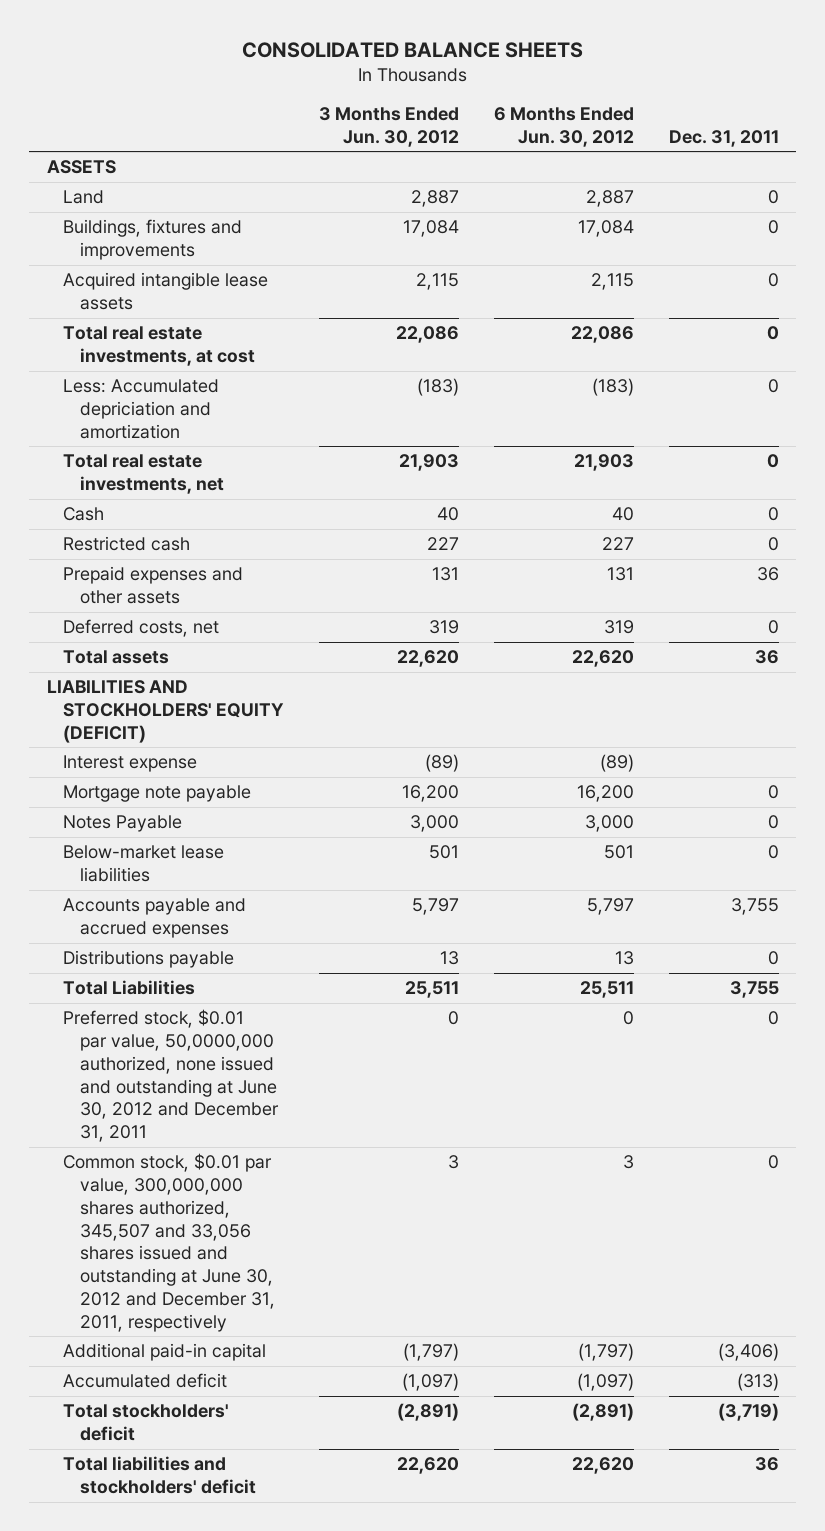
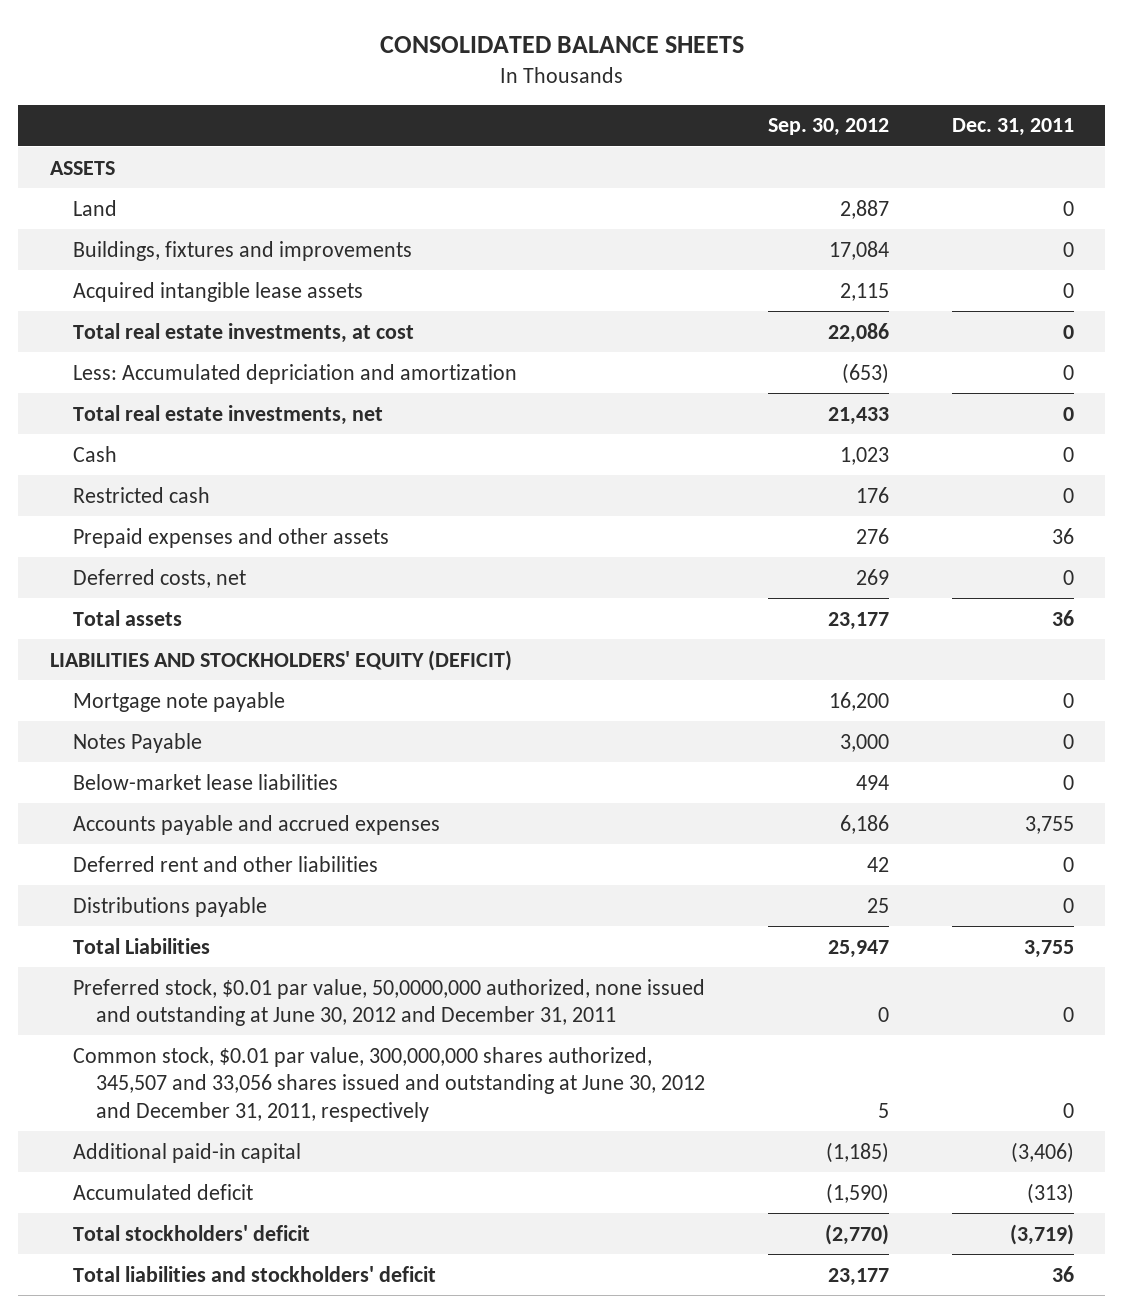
- | 3 Months Ended Jun. 30, 2012 | 6 Months Ended Jun. 30, 2012 | Dec. 31, 2011
+ | Sep. 30, 2012 | Dec. 31, 2011
- Interest expense | (89) | (89) |
+ Deferred rent and other liabilities | 42 | 0

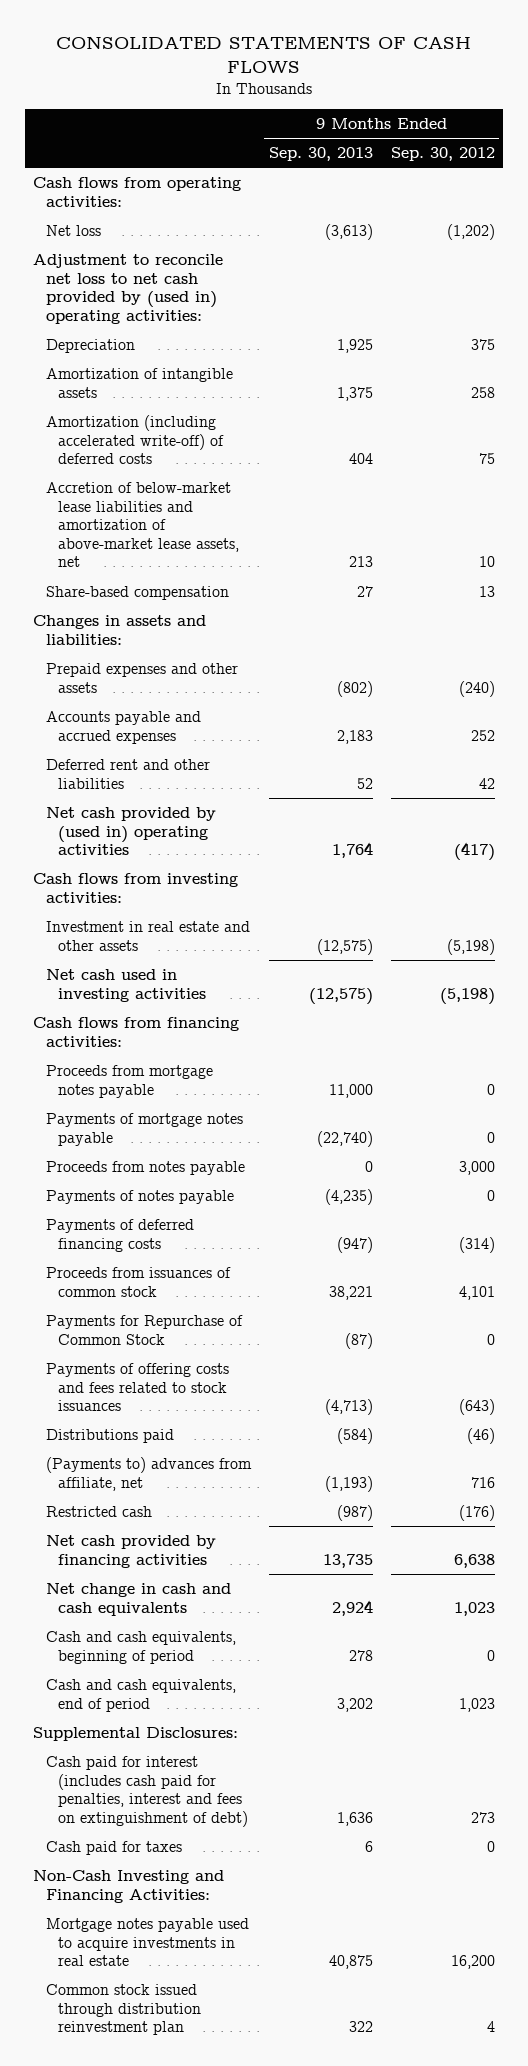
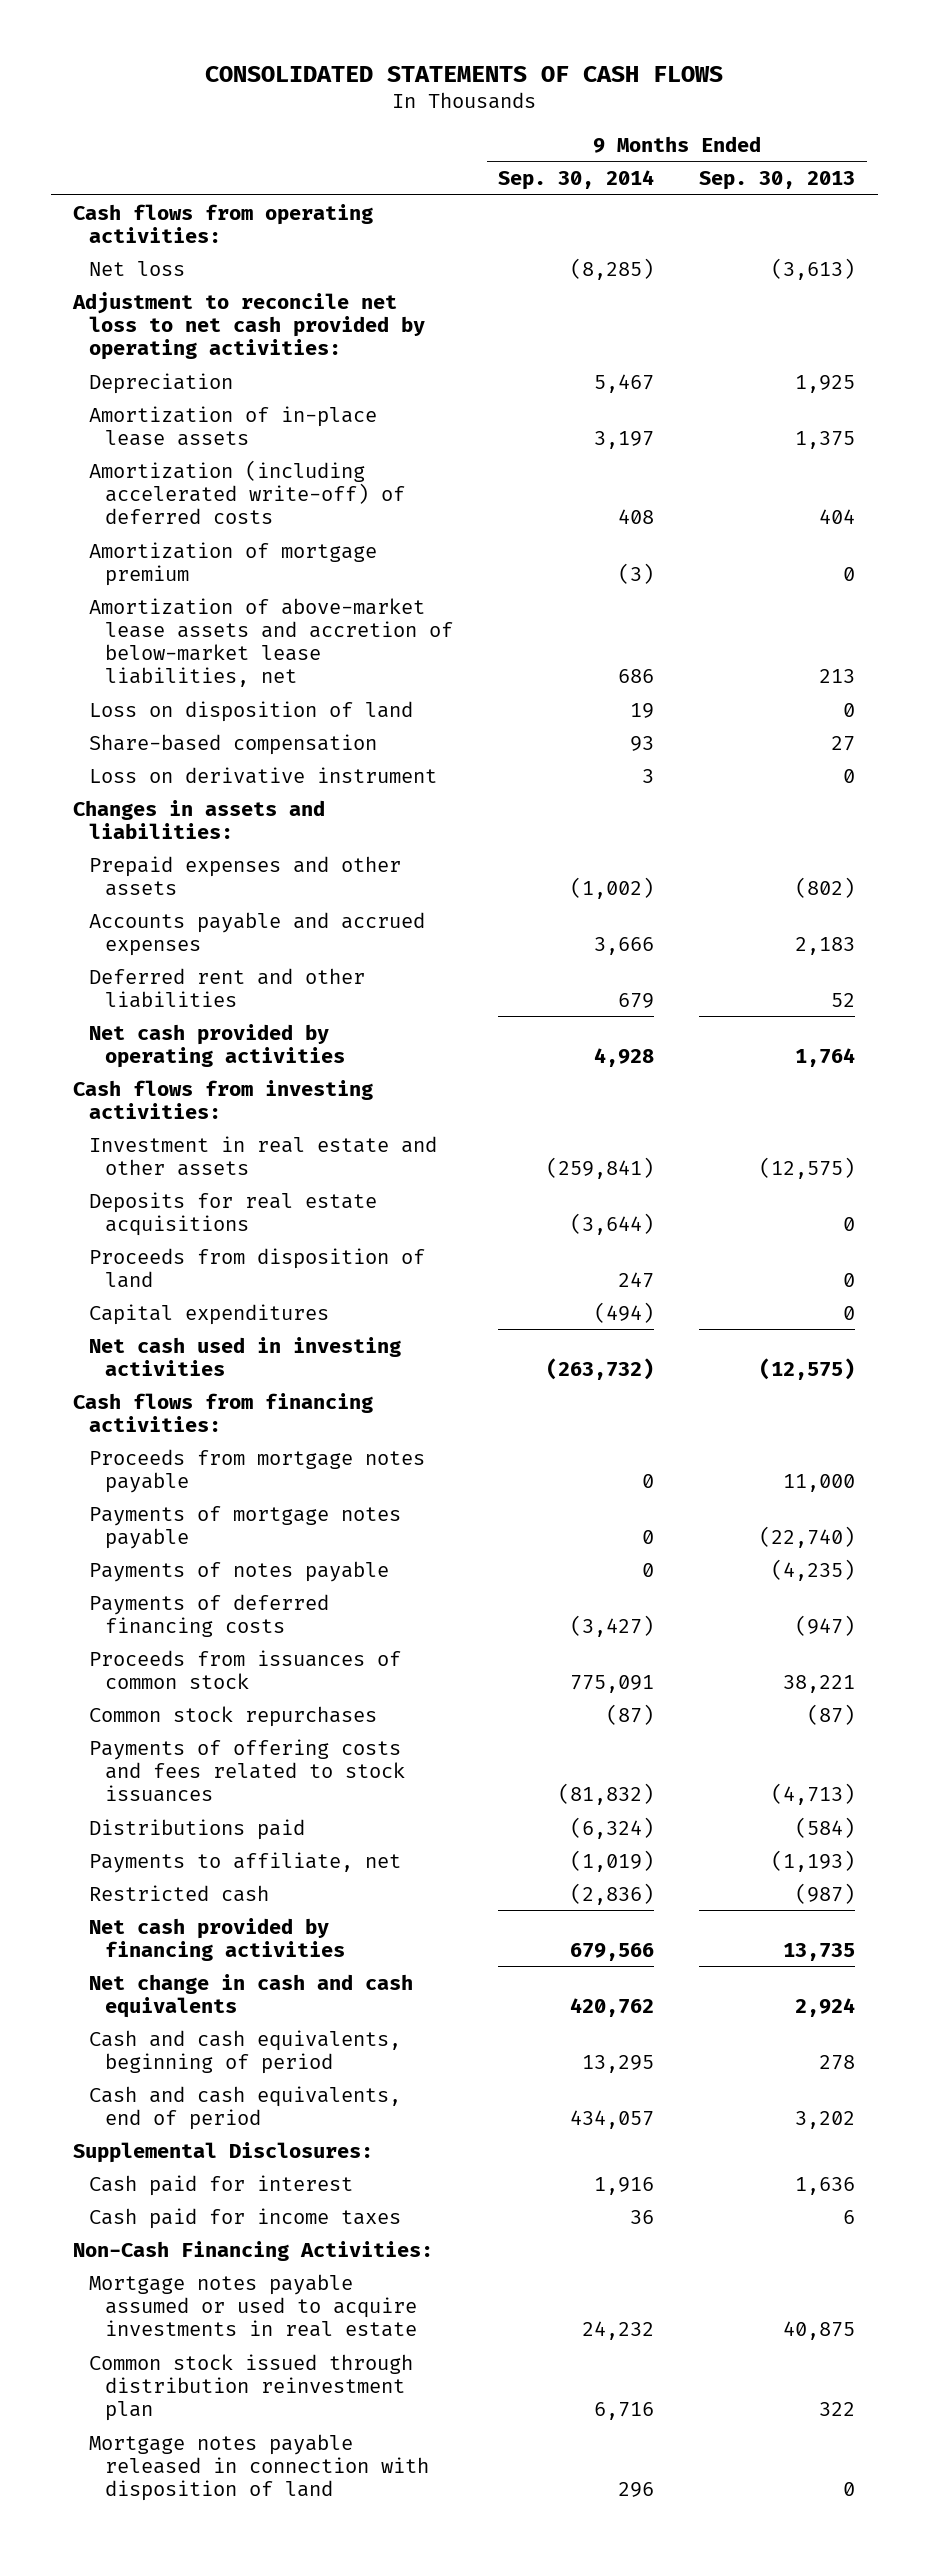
- | 9 Months Ended Sep. 30, 2013 | 9 Months Ended Sep. 30, 2012
+ | 9 Months Ended Sep. 30, 2014 | 9 Months Ended Sep. 30, 2013
- Adjustment to reconcile net loss to net cash provided by (used in) operating activities:
+ Adjustment to reconcile net loss to net cash provided by operating activities:
- Amortization of intangible assets | 1,375 | 258
+ Amortization of in-place lease assets | 3,197 | 1,375
- Accretion of below-market lease liabilities and amortization of above-market lease assets, net | 213 | 10
+ Amortization of mortgage premium | (3) | 0
+ Amortization of above-market lease assets and accretion of below-market lease liabilities, net | 686 | 213
+ Loss on disposition of land | 19 | 0
+ Loss on derivative instrument | 3 | 0
- Net cash provided by (used in) operating activities | 1,764 | (417)
+ Net cash provided by operating activities | 4,928 | 1,764
+ Deposits for real estate acquisitions | (3,644) | 0
+ Proceeds from disposition of land | 247 | 0
+ Capital expenditures | (494) | 0
- Proceeds from notes payable | 0 | 3,000
- Payments for Repurchase of Common Stock | (87) | 0
+ Common stock repurchases | (87) | (87)
- (Payments to) advances from affiliate, net | (1,193) | 716
+ Payments to affiliate, net | (1,019) | (1,193)
- Cash paid for interest (includes cash paid for penalties, interest and fees on extinguishment of debt) | 1,636 | 273
- Cash paid for taxes | 6 | 0
- Non-Cash Investing and Financing Activities:
- Mortgage notes payable used to acquire investments in real estate | 40,875 | 16,200
+ Cash paid for interest | 1,916 | 1,636
+ Cash paid for income taxes | 36 | 6
+ Non-Cash Financing Activities:
+ Mortgage notes payable assumed or used to acquire investments in real estate | 24,232 | 40,875
+ Mortgage notes payable released in connection with disposition of land | 296 | 0

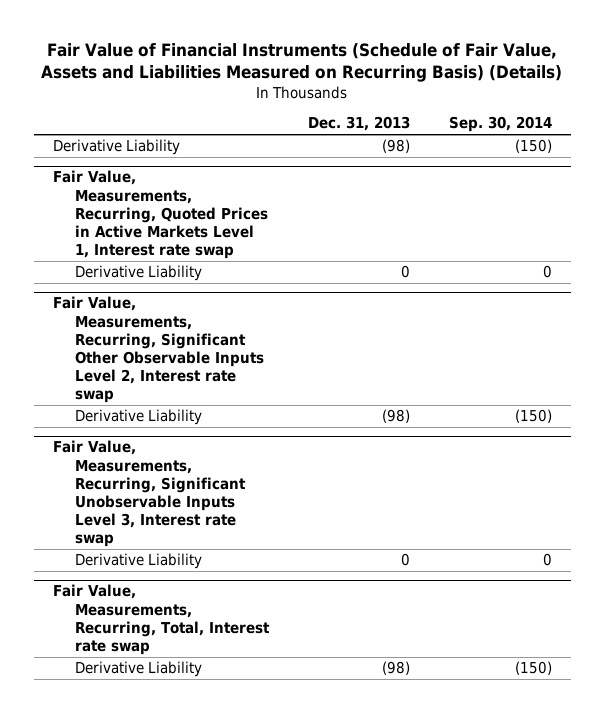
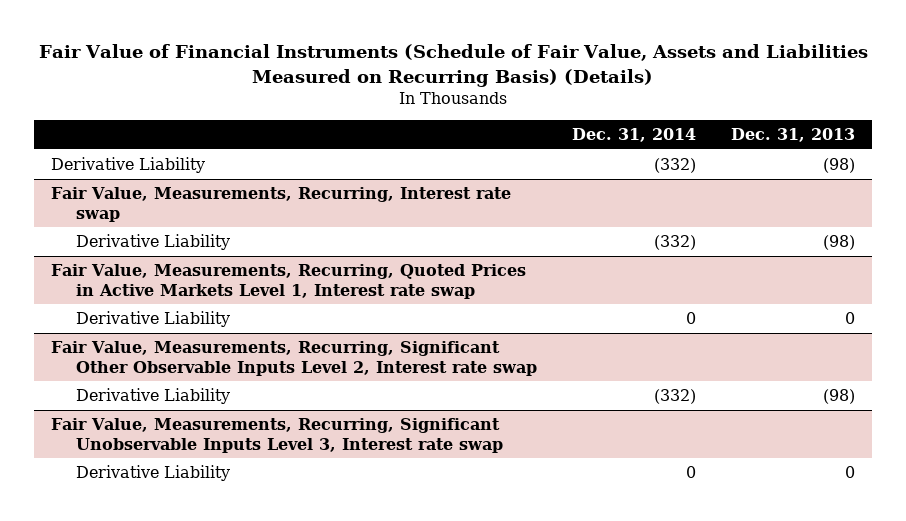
- | Dec. 31, 2013 | Sep. 30, 2014
+ | Dec. 31, 2014 | Dec. 31, 2013
+ Fair Value, Measurements, Recurring, Interest rate swap
+ Derivative Liability | (332) | (98)
- Fair Value, Measurements, Recurring, Total, Interest rate swap
- Derivative Liability | (98) | (150)

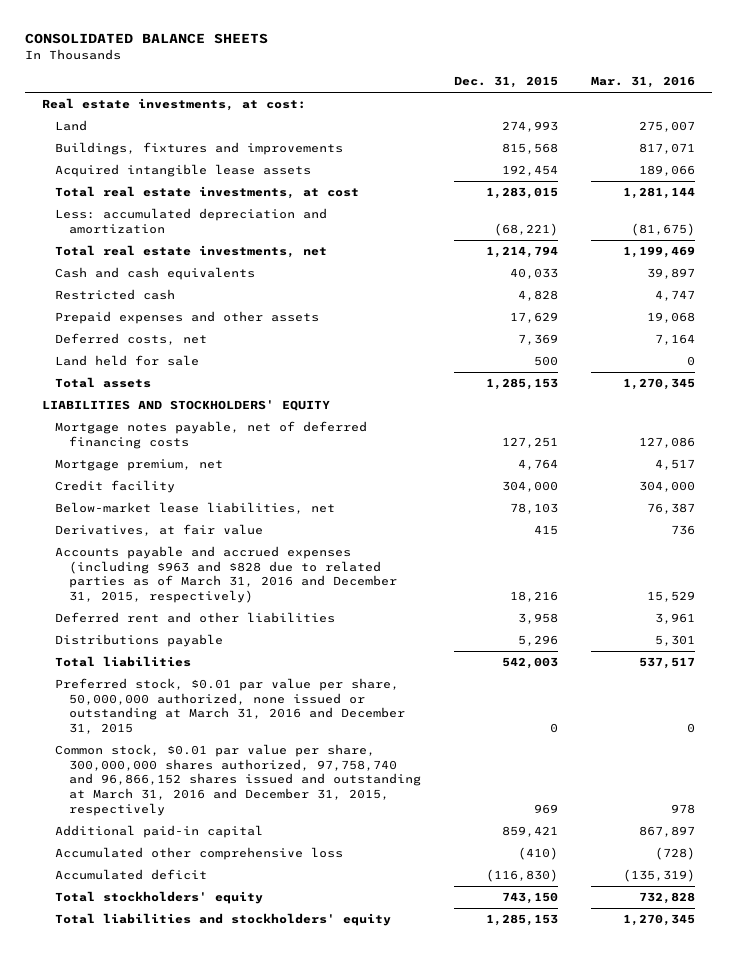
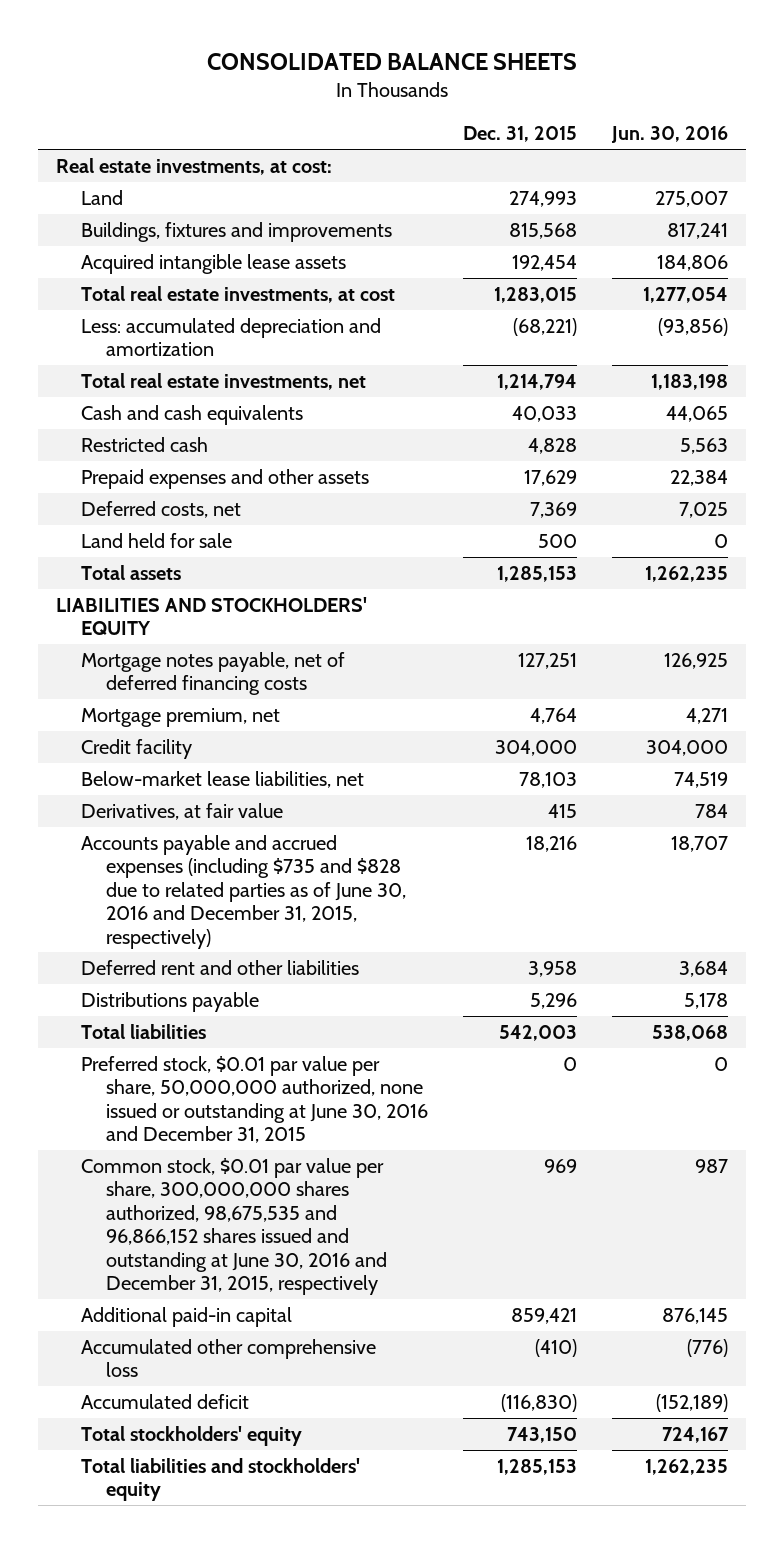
- | Dec. 31, 2015 | Mar. 31, 2016
+ | Dec. 31, 2015 | Jun. 30, 2016
- Accounts payable and accrued expenses (including $963 and $828 due to related parties as of March 31, 2016 and December 31, 2015, respectively) | 18,216 | 15,529
+ Accounts payable and accrued expenses (including $735 and $828 due to related parties as of June 30, 2016 and December 31, 2015, respectively) | 18,216 | 18,707
- Preferred stock, $0.01 par value per share, 50,000,000 authorized, none issued or outstanding at March 31, 2016 and December 31, 2015 | 0 | 0
- Common stock, $0.01 par value per share, 300,000,000 shares authorized, 97,758,740 and 96,866,152 shares issued and outstanding at March 31, 2016 and December 31, 2015, respectively | 969 | 978
+ Preferred stock, $0.01 par value per share, 50,000,000 authorized, none issued or outstanding at June 30, 2016 and December 31, 2015 | 0 | 0
+ Common stock, $0.01 par value per share, 300,000,000 shares authorized, 98,675,535 and 96,866,152 shares issued and outstanding at June 30, 2016 and December 31, 2015, respectively | 969 | 987

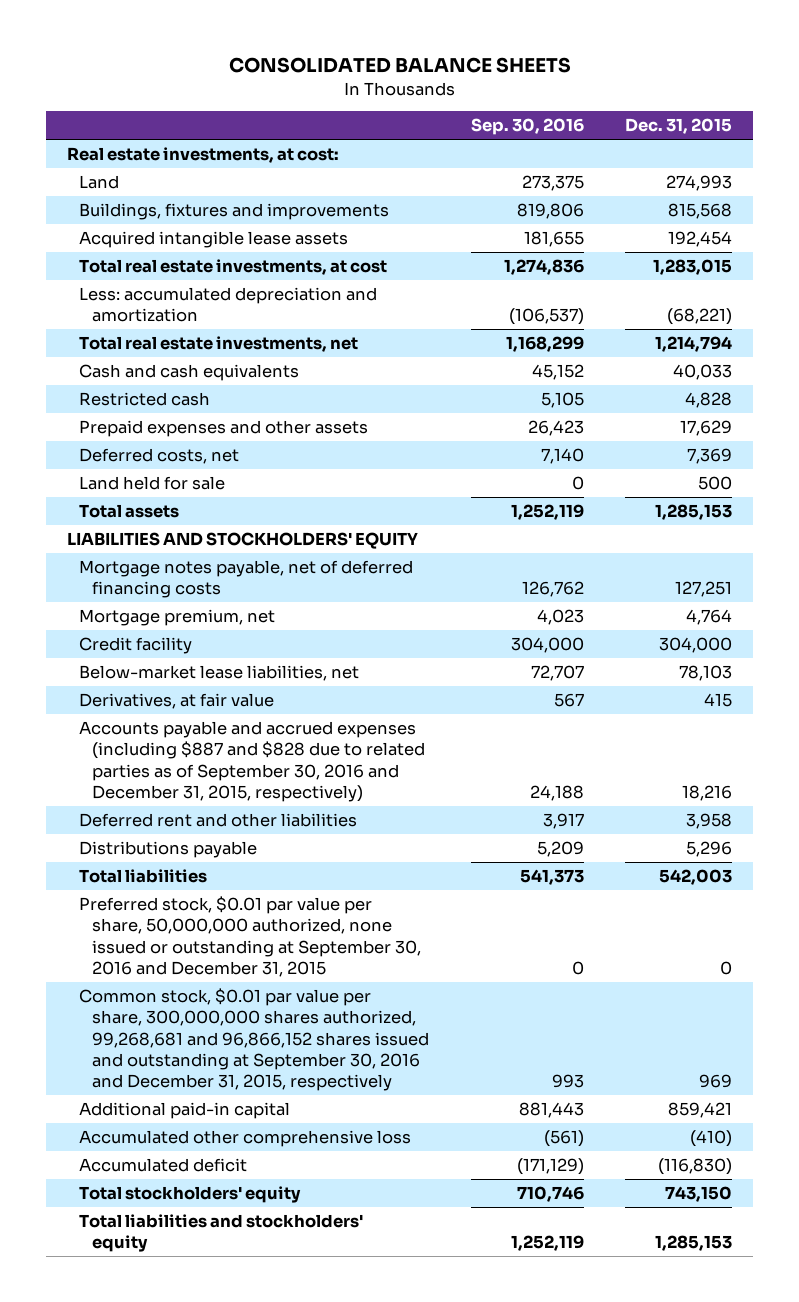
- | Dec. 31, 2015 | Jun. 30, 2016
+ | Sep. 30, 2016 | Dec. 31, 2015
- Accounts payable and accrued expenses (including $735 and $828 due to related parties as of June 30, 2016 and December 31, 2015, respectively) | 18,216 | 18,707
+ Accounts payable and accrued expenses (including $887 and $828 due to related parties as of September 30, 2016 and December 31, 2015, respectively) | 24,188 | 18,216
- Preferred stock, $0.01 par value per share, 50,000,000 authorized, none issued or outstanding at June 30, 2016 and December 31, 2015 | 0 | 0
- Common stock, $0.01 par value per share, 300,000,000 shares authorized, 98,675,535 and 96,866,152 shares issued and outstanding at June 30, 2016 and December 31, 2015, respectively | 969 | 987
+ Preferred stock, $0.01 par value per share, 50,000,000 authorized, none issued or outstanding at September 30, 2016 and December 31, 2015 | 0 | 0
+ Common stock, $0.01 par value per share, 300,000,000 shares authorized, 99,268,681 and 96,866,152 shares issued and outstanding at September 30, 2016 and December 31, 2015, respectively | 993 | 969

